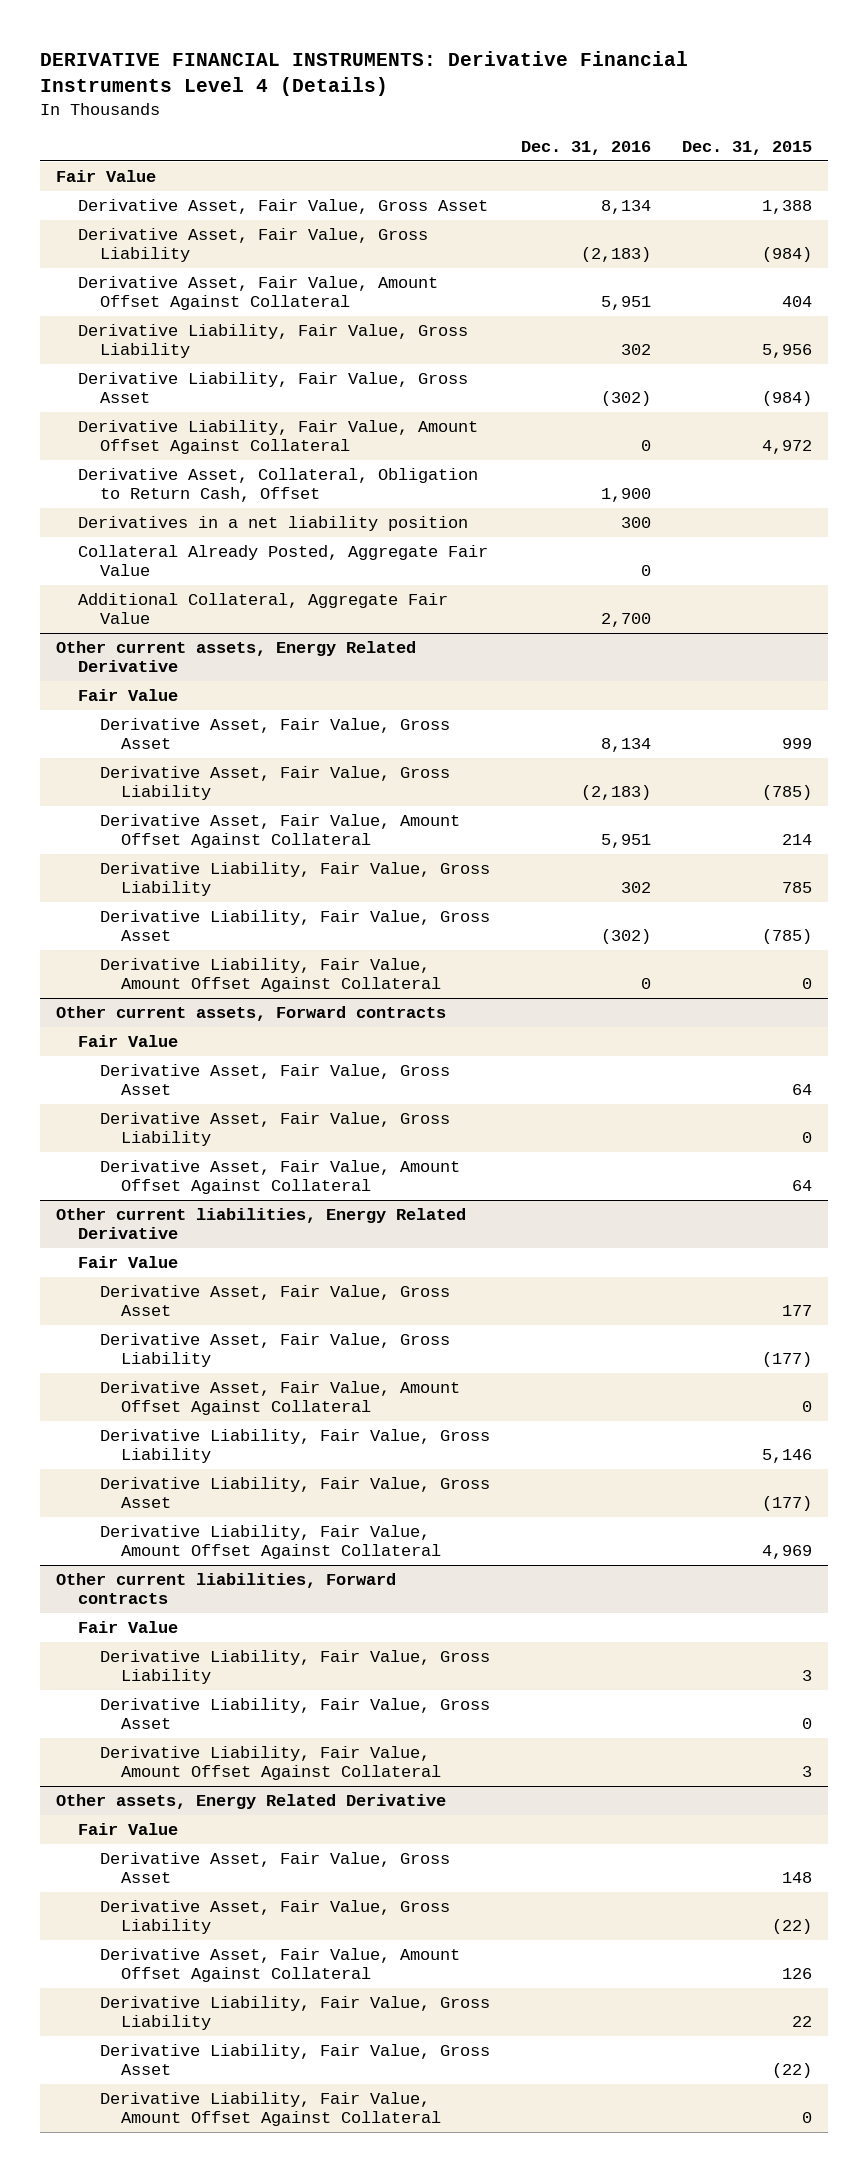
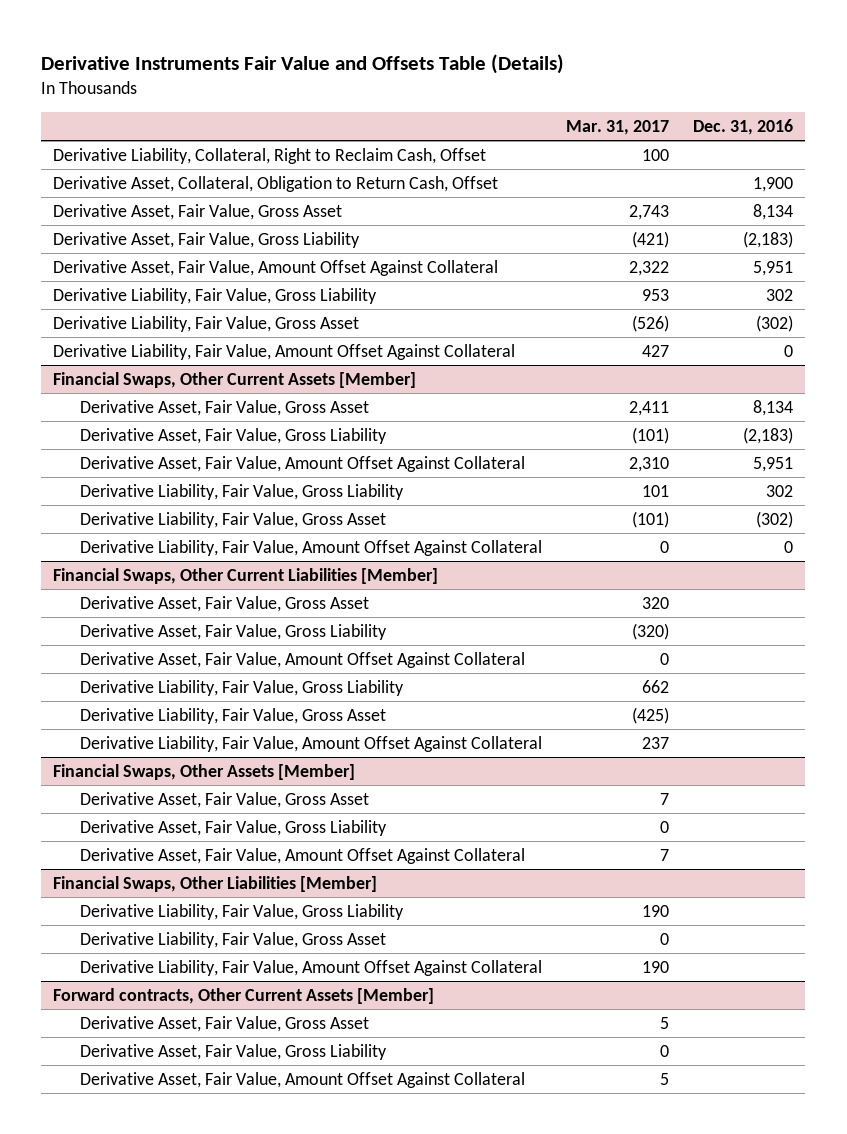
- DERIVATIVE FINANCIAL INSTRUMENTS: Derivative Financial Instruments Level 4 (Details)
+ Derivative Instruments Fair Value and Offsets Table (Details)
- | Dec. 31, 2016 | Dec. 31, 2015
+ | Mar. 31, 2017 | Dec. 31, 2016
- Fair Value
+ Derivative Liability, Collateral, Right to Reclaim Cash, Offset | 100 |
moved up: Derivative Asset, Collateral, Obligation to Return Cash, Offset | | 1,900
- Derivatives in a net liability position | 300 |
- Collateral Already Posted, Aggregate Fair Value | 0 |
- Additional Collateral, Aggregate Fair Value | 2,700 |
- Other current assets, Energy Related Derivative
- Fair Value
+ Financial Swaps, Other Current Assets [Member]
- Other current assets, Forward contracts
- Fair Value
+ Financial Swaps, Other Current Liabilities [Member]
+ Derivative Asset, Fair Value, Gross Asset | 320 |
+ Derivative Asset, Fair Value, Gross Liability | (320) |
+ Derivative Asset, Fair Value, Amount Offset Against Collateral | 0 |
+ Derivative Liability, Fair Value, Gross Liability | 662 |
+ Derivative Liability, Fair Value, Gross Asset | (425) |
+ Derivative Liability, Fair Value, Amount Offset Against Collateral | 237 |
+ Financial Swaps, Other Assets [Member]
+ Derivative Asset, Fair Value, Gross Asset | 7 |
+ Derivative Asset, Fair Value, Gross Liability | 0 |
+ Derivative Asset, Fair Value, Amount Offset Against Collateral | 7 |
+ Financial Swaps, Other Liabilities [Member]
+ Derivative Liability, Fair Value, Gross Liability | 190 |
+ Derivative Liability, Fair Value, Gross Asset | 0 |
+ Derivative Liability, Fair Value, Amount Offset Against Collateral | 190 |
+ Forward contracts, Other Current Assets [Member]
- Other current liabilities, Energy Related Derivative
- Fair Value
- Derivative Asset, Fair Value, Gross Asset | | 177
- Derivative Asset, Fair Value, Gross Liability | | (177)
- Derivative Asset, Fair Value, Amount Offset Against Collateral | | 0
- Derivative Liability, Fair Value, Gross Liability | | 5,146
- Derivative Liability, Fair Value, Gross Asset | | (177)
- Derivative Liability, Fair Value, Amount Offset Against Collateral | | 4,969
- Other current liabilities, Forward contracts
- Fair Value
- Derivative Liability, Fair Value, Gross Liability | | 3
- Derivative Liability, Fair Value, Gross Asset | | 0
- Derivative Liability, Fair Value, Amount Offset Against Collateral | | 3
- Other assets, Energy Related Derivative
- Fair Value
- Derivative Asset, Fair Value, Gross Asset | | 148
- Derivative Asset, Fair Value, Gross Liability | | (22)
- Derivative Asset, Fair Value, Amount Offset Against Collateral | | 126
- Derivative Liability, Fair Value, Gross Liability | | 22
- Derivative Liability, Fair Value, Gross Asset | | (22)
- Derivative Liability, Fair Value, Amount Offset Against Collateral | | 0

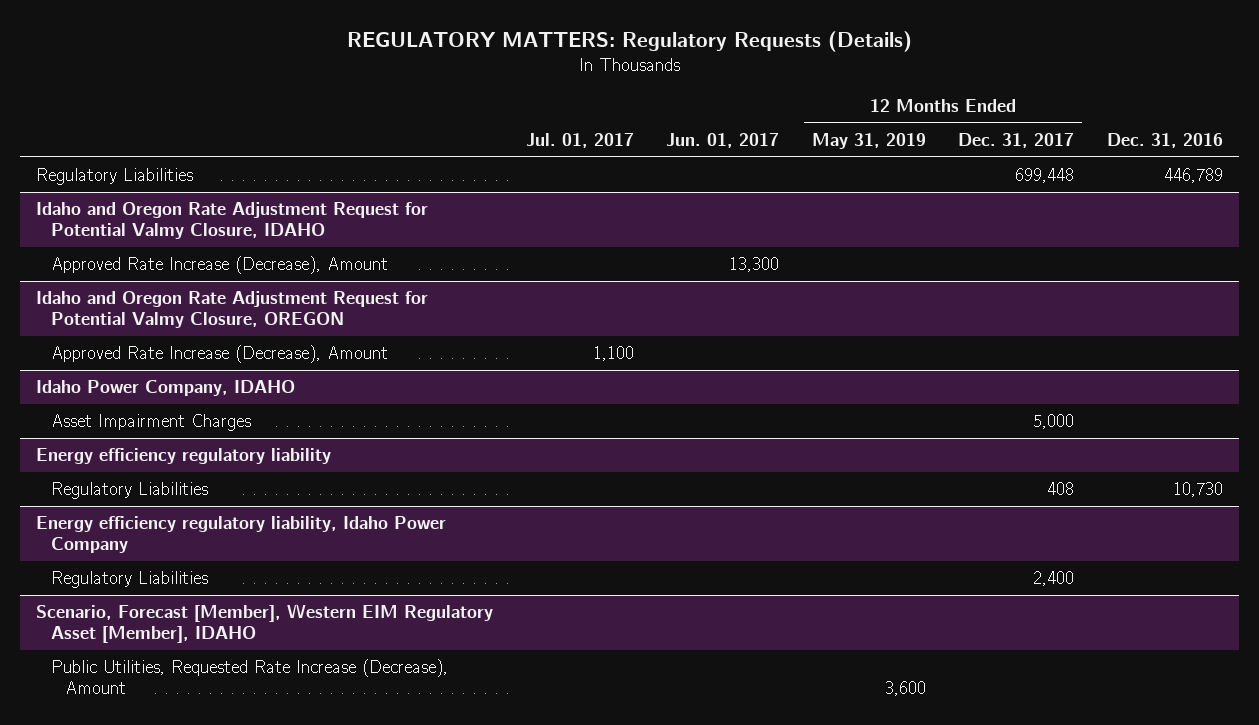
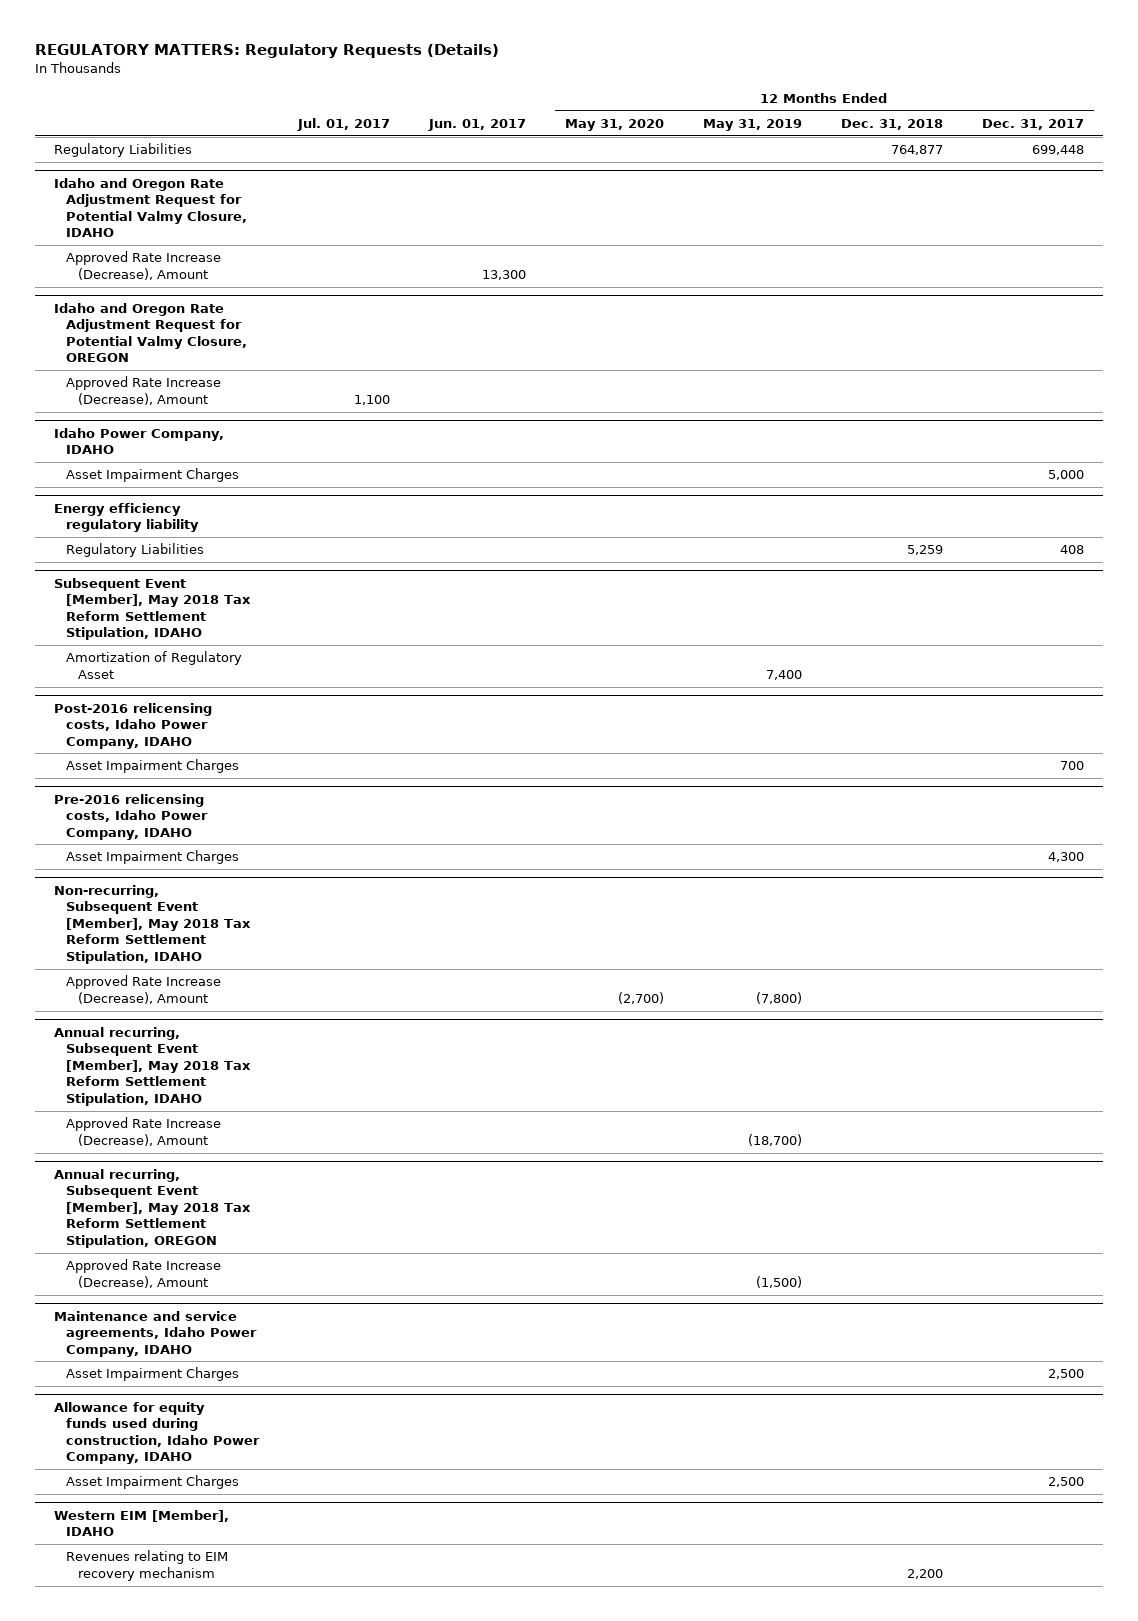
- | Jul. 01, 2017 | Jun. 01, 2017 | 12 Months Ended May 31, 2019 | 12 Months Ended Dec. 31, 2017 | Dec. 31, 2016
+ | Jul. 01, 2017 | Jun. 01, 2017 | 12 Months Ended May 31, 2020 | 12 Months Ended May 31, 2019 | 12 Months Ended Dec. 31, 2018 | 12 Months Ended Dec. 31, 2017
- Energy efficiency regulatory liability, Idaho Power Company
- Regulatory Liabilities | | | | 2,400 |
- Scenario, Forecast [Member], Western EIM Regulatory Asset [Member], IDAHO
- Public Utilities, Requested Rate Increase (Decrease), Amount | | | 3,600 | |
+ Subsequent Event [Member], May 2018 Tax Reform Settlement Stipulation, IDAHO
+ Amortization of Regulatory Asset | | | | 7,400 | |
+ Post-2016 relicensing costs, Idaho Power Company, IDAHO
+ Asset Impairment Charges | | | | | | 700
+ Pre-2016 relicensing costs, Idaho Power Company, IDAHO
+ Asset Impairment Charges | | | | | | 4,300
+ Non-recurring, Subsequent Event [Member], May 2018 Tax Reform Settlement Stipulation, IDAHO
+ Approved Rate Increase (Decrease), Amount | | | (2,700) | (7,800) | |
+ Annual recurring, Subsequent Event [Member], May 2018 Tax Reform Settlement Stipulation, IDAHO
+ Approved Rate Increase (Decrease), Amount | | | | (18,700) | |
+ Annual recurring, Subsequent Event [Member], May 2018 Tax Reform Settlement Stipulation, OREGON
+ Approved Rate Increase (Decrease), Amount | | | | (1,500) | |
+ Maintenance and service agreements, Idaho Power Company, IDAHO
+ Asset Impairment Charges | | | | | | 2,500
+ Allowance for equity funds used during construction, Idaho Power Company, IDAHO
+ Asset Impairment Charges | | | | | | 2,500
+ Western EIM [Member], IDAHO
+ Revenues relating to EIM recovery mechanism | | | | | 2,200 |

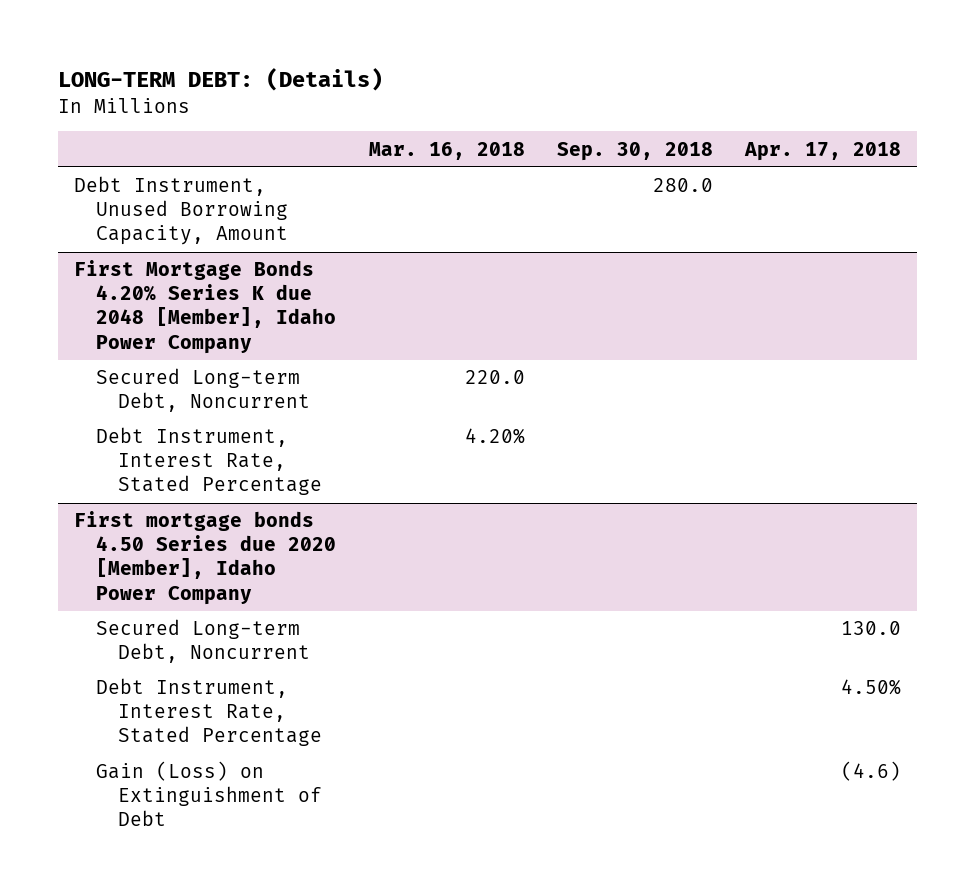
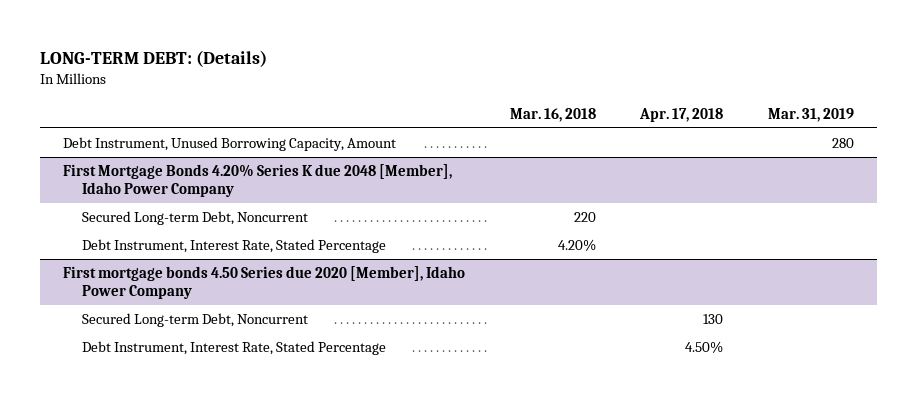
- | Mar. 16, 2018 | Sep. 30, 2018 | Apr. 17, 2018
+ | Mar. 16, 2018 | Apr. 17, 2018 | Mar. 31, 2019
@ First Mortgage Bonds 4.20% Series K due 2048 [Member], Idaho Power Company
- Secured Long-term Debt, Noncurrent | 220.0 | |
+ Secured Long-term Debt, Noncurrent | 220 | |
@ First mortgage bonds 4.50 Series due 2020 [Member], Idaho Power Company
- Secured Long-term Debt, Noncurrent | | | 130.0
+ Secured Long-term Debt, Noncurrent | | 130 |
- Gain (Loss) on Extinguishment of Debt | | | (4.6)

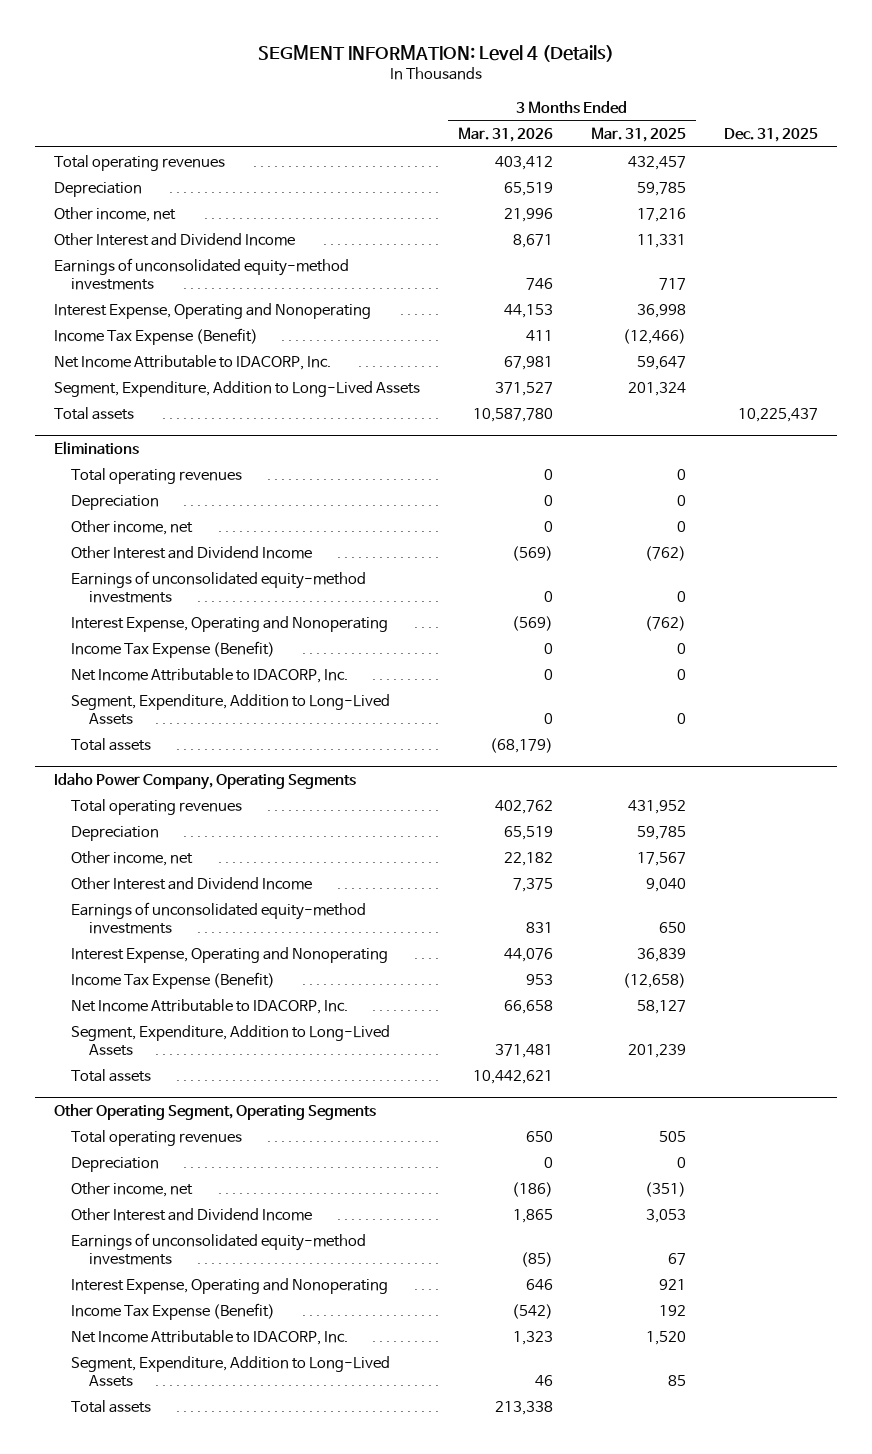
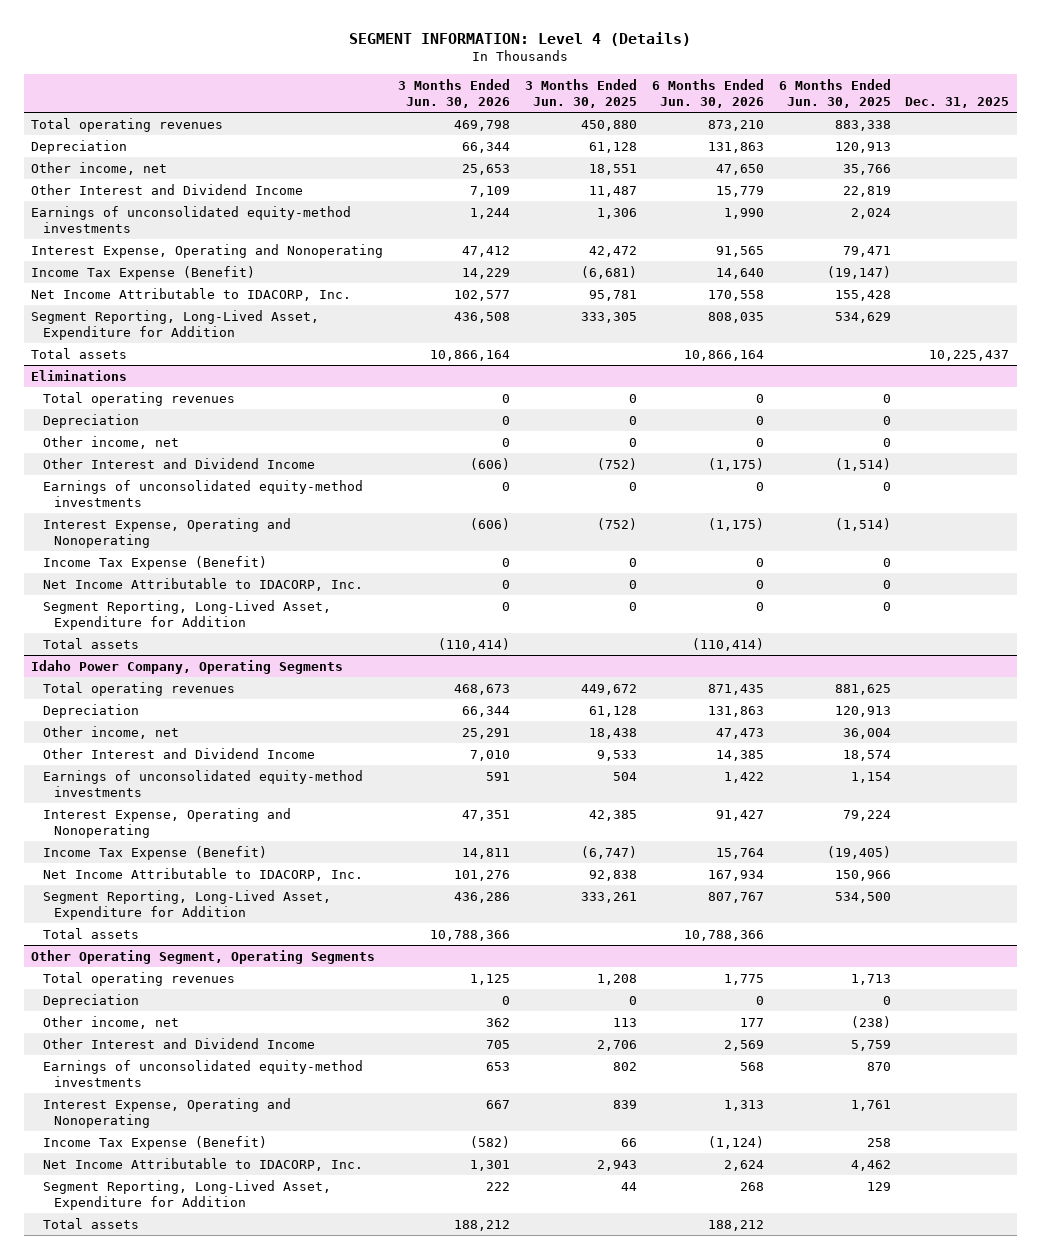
- | 3 Months Ended Mar. 31, 2026 | 3 Months Ended Mar. 31, 2025 | Dec. 31, 2025
+ | 3 Months Ended Jun. 30, 2026 | 3 Months Ended Jun. 30, 2025 | 6 Months Ended Jun. 30, 2026 | 6 Months Ended Jun. 30, 2025 | Dec. 31, 2025
- Segment, Expenditure, Addition to Long-Lived Assets | 371,527 | 201,324 |
+ Segment Reporting, Long-Lived Asset, Expenditure for Addition | 436,508 | 333,305 | 808,035 | 534,629 |
@ Eliminations
- Segment, Expenditure, Addition to Long-Lived Assets | 0 | 0 |
+ Segment Reporting, Long-Lived Asset, Expenditure for Addition | 0 | 0 | 0 | 0 |
@ Idaho Power Company, Operating Segments
- Segment, Expenditure, Addition to Long-Lived Assets | 371,481 | 201,239 |
+ Segment Reporting, Long-Lived Asset, Expenditure for Addition | 436,286 | 333,261 | 807,767 | 534,500 |
@ Other Operating Segment, Operating Segments
- Segment, Expenditure, Addition to Long-Lived Assets | 46 | 85 |
+ Segment Reporting, Long-Lived Asset, Expenditure for Addition | 222 | 44 | 268 | 129 |

